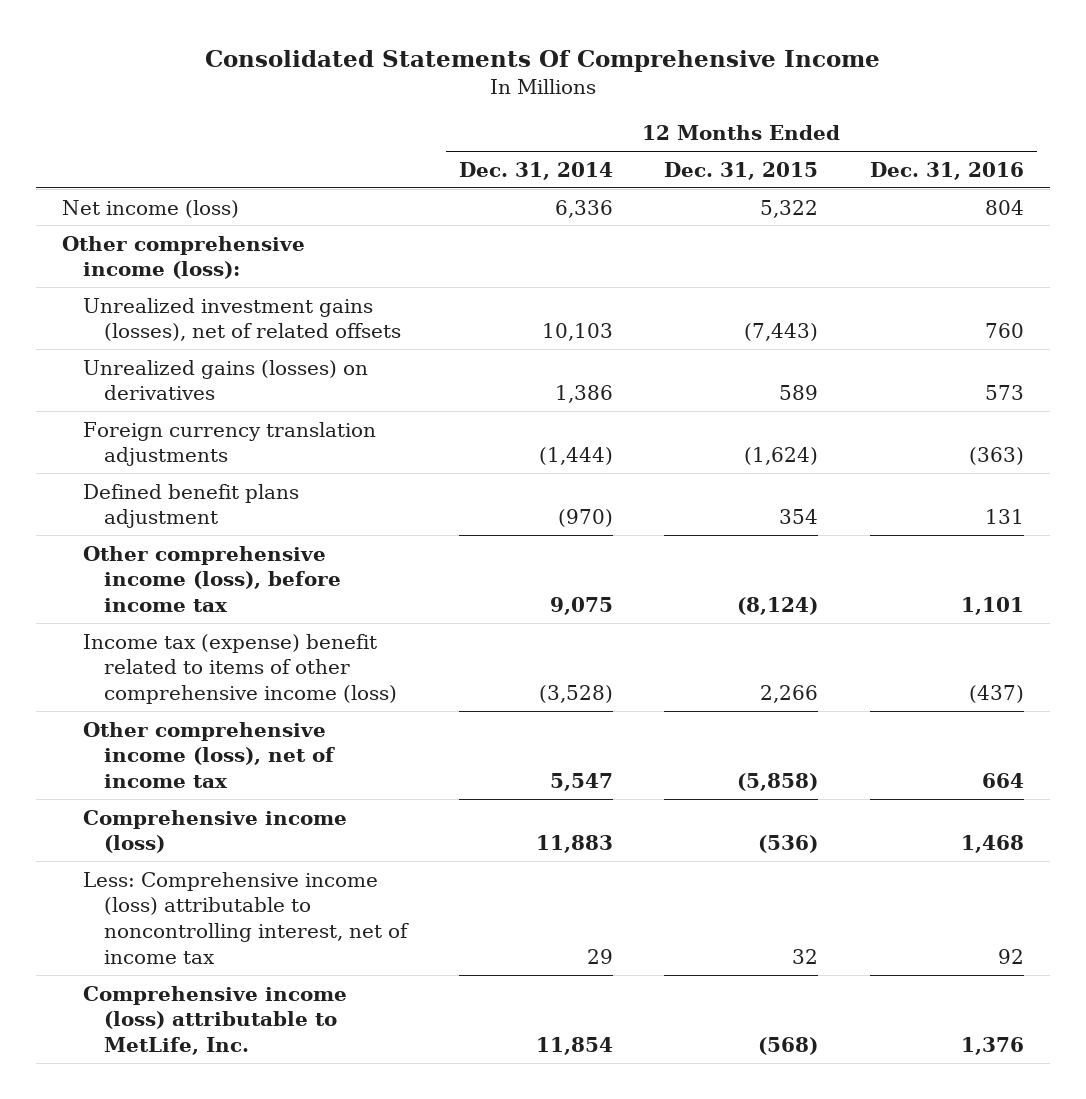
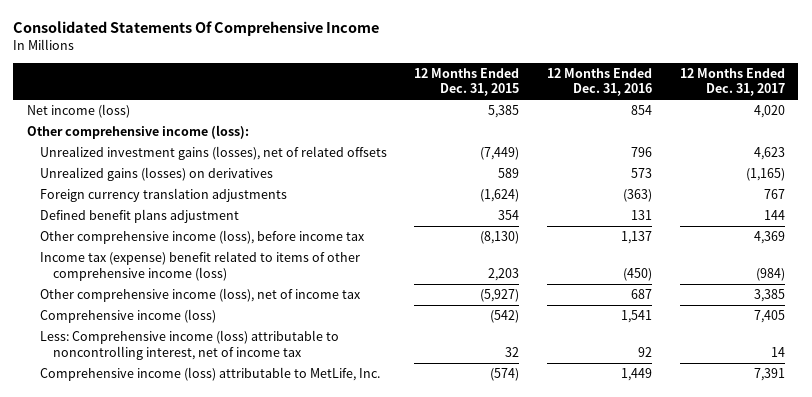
- | 12 Months Ended Dec. 31, 2014 | 12 Months Ended Dec. 31, 2015 | 12 Months Ended Dec. 31, 2016
+ | 12 Months Ended Dec. 31, 2015 | 12 Months Ended Dec. 31, 2016 | 12 Months Ended Dec. 31, 2017
- Net income (loss) | 6,336 | 5,322 | 804
+ Net income (loss) | 5,385 | 854 | 4,020
- Unrealized investment gains (losses), net of related offsets | 10,103 | (7,443) | 760
+ Unrealized investment gains (losses), net of related offsets | (7,449) | 796 | 4,623
- Other comprehensive income (loss), before income tax | 9,075 | (8,124) | 1,101
- Income tax (expense) benefit related to items of other comprehensive income (loss) | (3,528) | 2,266 | (437)
- Other comprehensive income (loss), net of income tax | 5,547 | (5,858) | 664
- Comprehensive income (loss) | 11,883 | (536) | 1,468
+ Other comprehensive income (loss), before income tax | (8,130) | 1,137 | 4,369
+ Income tax (expense) benefit related to items of other comprehensive income (loss) | 2,203 | (450) | (984)
+ Other comprehensive income (loss), net of income tax | (5,927) | 687 | 3,385
+ Comprehensive income (loss) | (542) | 1,541 | 7,405
- Comprehensive income (loss) attributable to MetLife, Inc. | 11,854 | (568) | 1,376
+ Comprehensive income (loss) attributable to MetLife, Inc. | (574) | 1,449 | 7,391

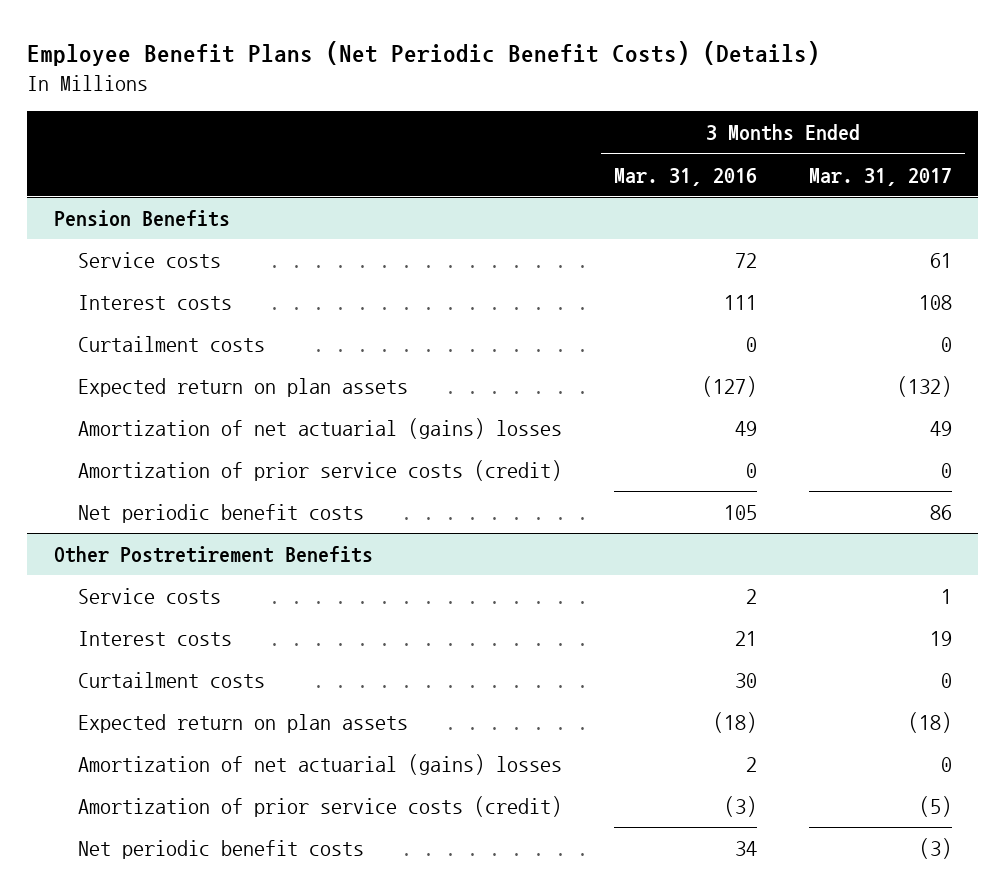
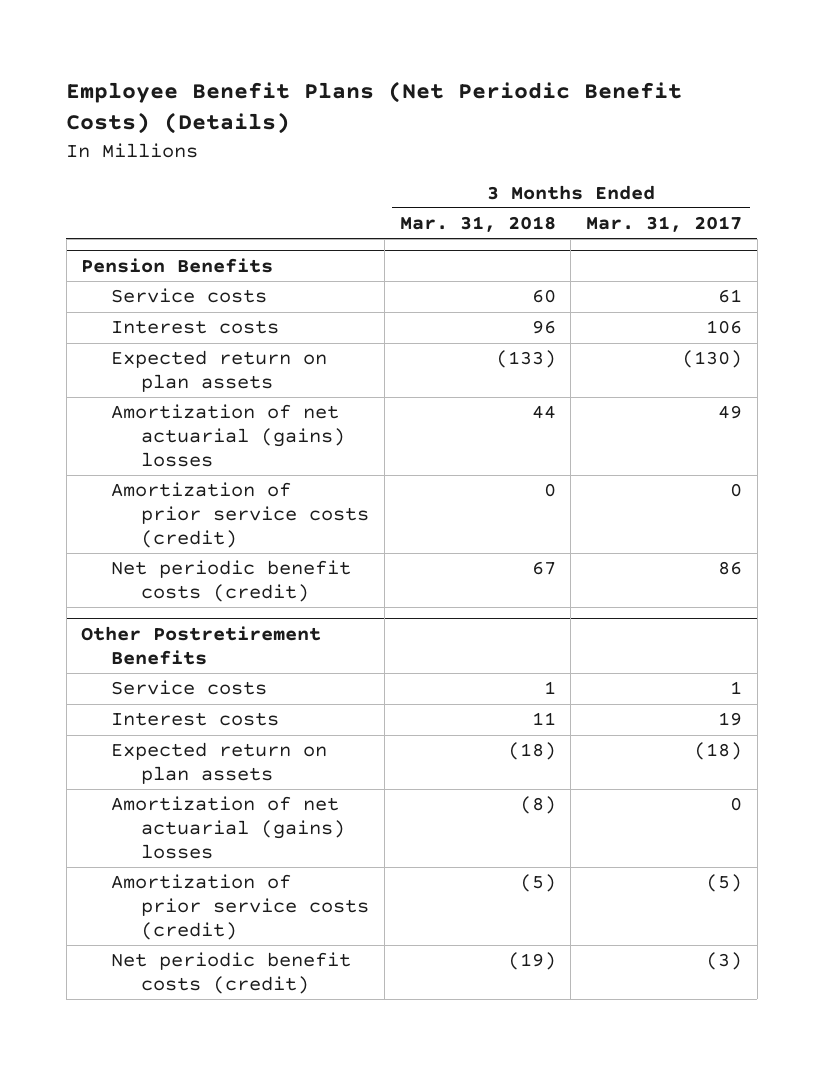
- | 3 Months Ended Mar. 31, 2016 | 3 Months Ended Mar. 31, 2017
+ | 3 Months Ended Mar. 31, 2018 | 3 Months Ended Mar. 31, 2017
@ Pension Benefits
- Interest costs | 111 | 108
- Curtailment costs | 0 | 0
- Expected return on plan assets | (127) | (132)
+ Interest costs | 96 | 106
+ Expected return on plan assets | (133) | (130)
- Net periodic benefit costs | 105 | 86
+ Net periodic benefit costs (credit) | 67 | 86
@ Other Postretirement Benefits
- Curtailment costs | 30 | 0
- Net periodic benefit costs | 34 | (3)
+ Net periodic benefit costs (credit) | (19) | (3)

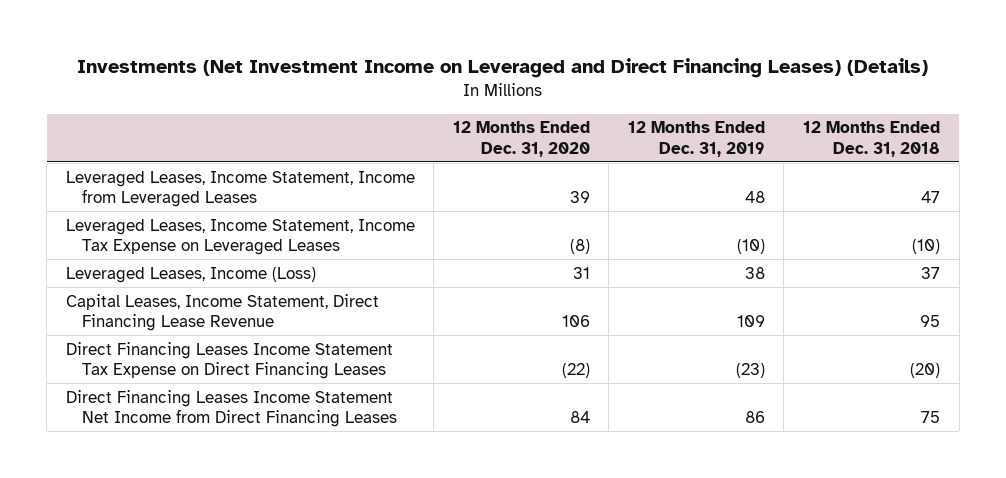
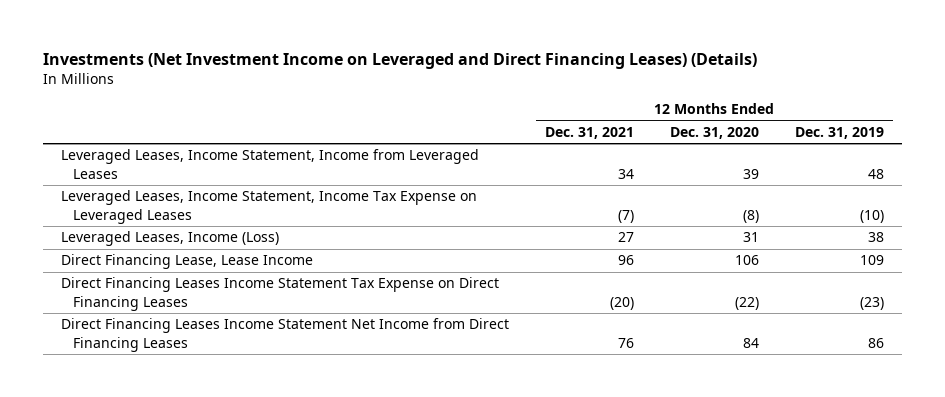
- | 12 Months Ended Dec. 31, 2020 | 12 Months Ended Dec. 31, 2019 | 12 Months Ended Dec. 31, 2018
+ | 12 Months Ended Dec. 31, 2021 | 12 Months Ended Dec. 31, 2020 | 12 Months Ended Dec. 31, 2019
- Capital Leases, Income Statement, Direct Financing Lease Revenue | 106 | 109 | 95
+ Direct Financing Lease, Lease Income | 96 | 106 | 109

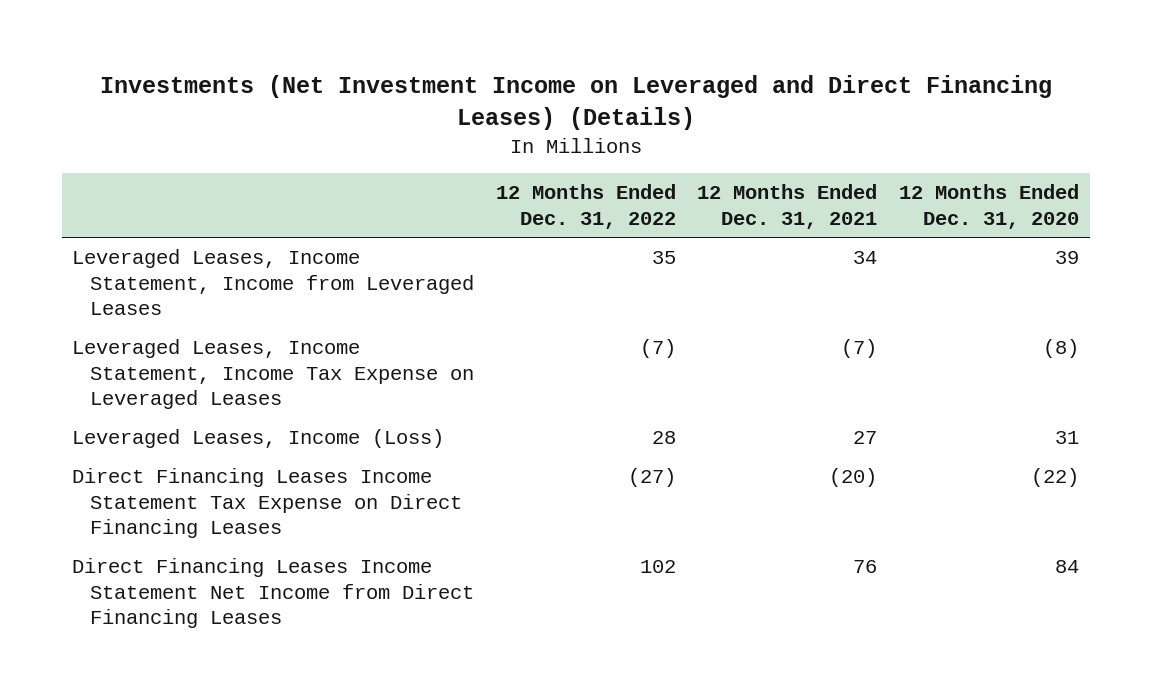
- | 12 Months Ended Dec. 31, 2021 | 12 Months Ended Dec. 31, 2020 | 12 Months Ended Dec. 31, 2019
+ | 12 Months Ended Dec. 31, 2022 | 12 Months Ended Dec. 31, 2021 | 12 Months Ended Dec. 31, 2020
- Direct Financing Lease, Lease Income | 96 | 106 | 109

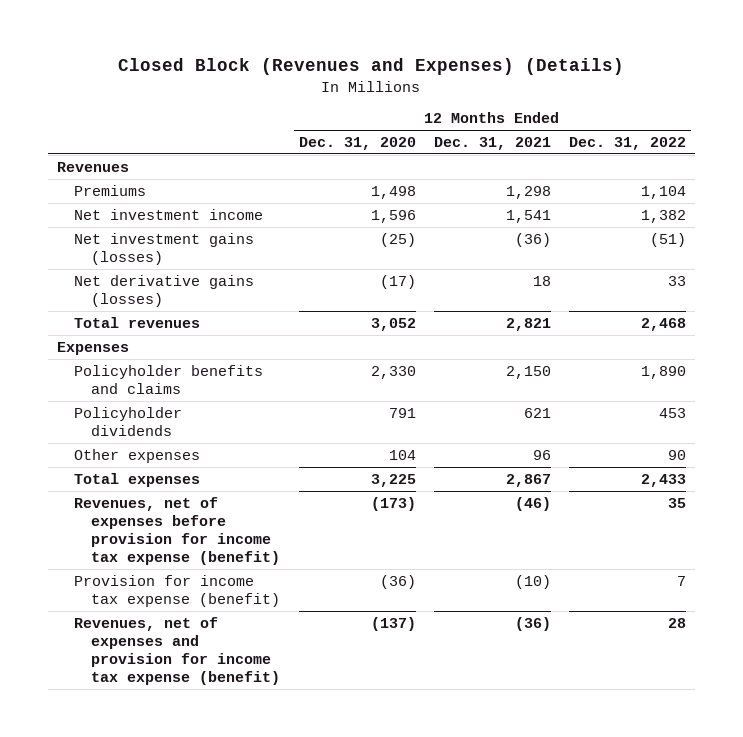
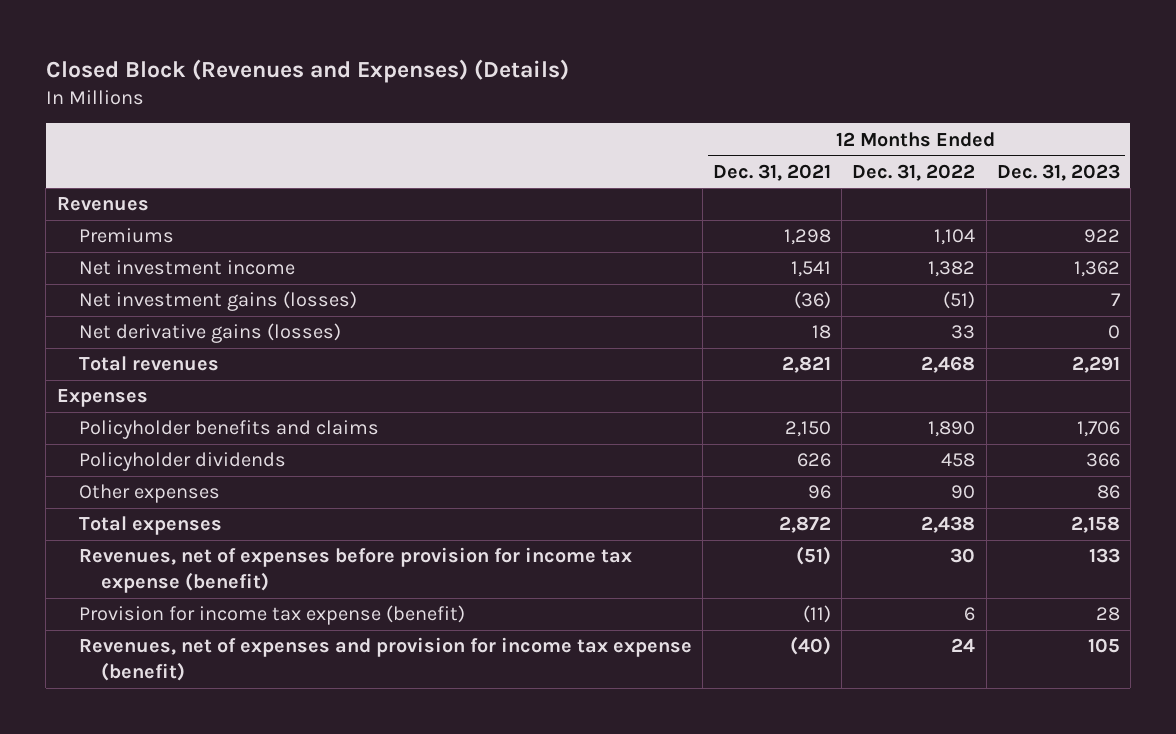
- | 12 Months Ended Dec. 31, 2020 | 12 Months Ended Dec. 31, 2021 | 12 Months Ended Dec. 31, 2022
+ | 12 Months Ended Dec. 31, 2021 | 12 Months Ended Dec. 31, 2022 | 12 Months Ended Dec. 31, 2023
- Policyholder dividends | 791 | 621 | 453
+ Policyholder dividends | 626 | 458 | 366
- Total expenses | 3,225 | 2,867 | 2,433
- Revenues, net of expenses before provision for income tax expense (benefit) | (173) | (46) | 35
- Provision for income tax expense (benefit) | (36) | (10) | 7
- Revenues, net of expenses and provision for income tax expense (benefit) | (137) | (36) | 28
+ Total expenses | 2,872 | 2,438 | 2,158
+ Revenues, net of expenses before provision for income tax expense (benefit) | (51) | 30 | 133
+ Provision for income tax expense (benefit) | (11) | 6 | 28
+ Revenues, net of expenses and provision for income tax expense (benefit) | (40) | 24 | 105

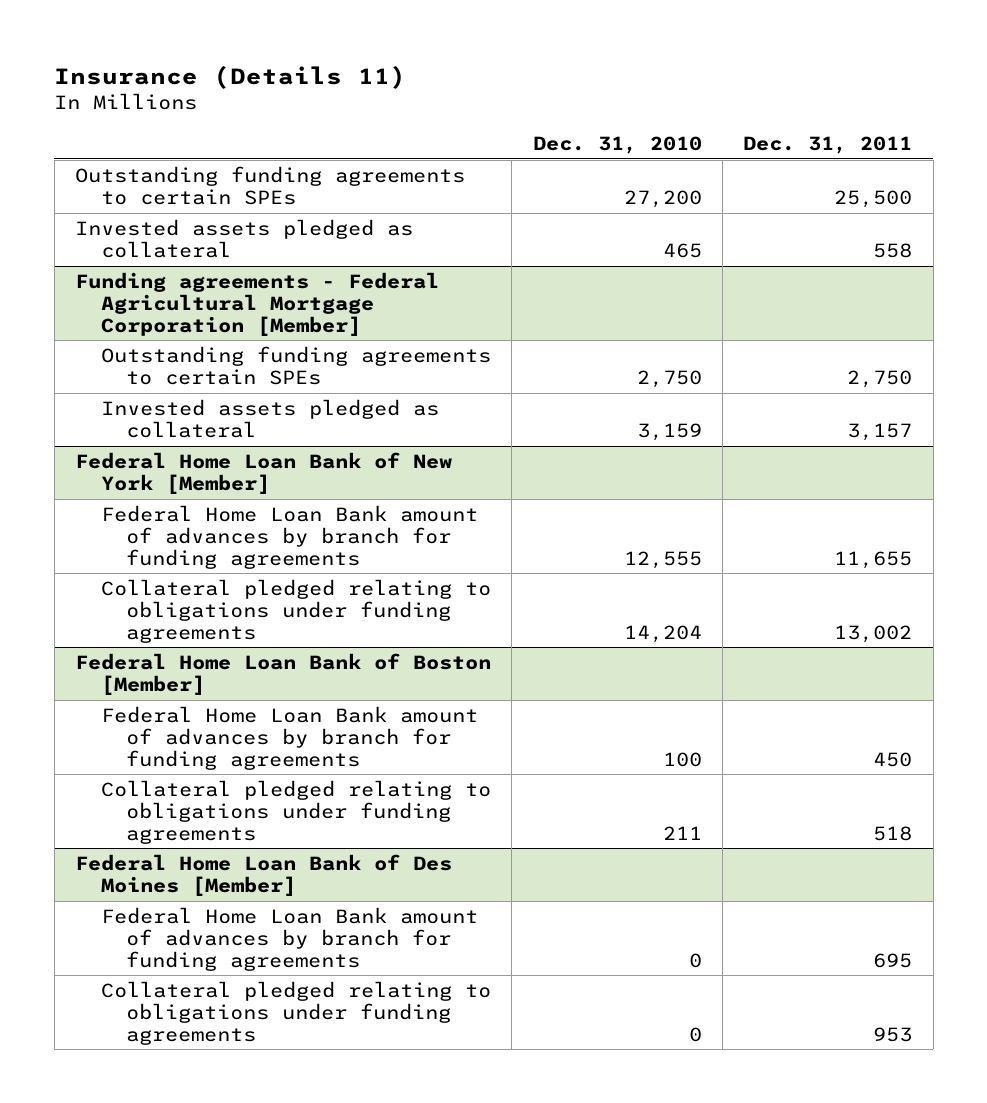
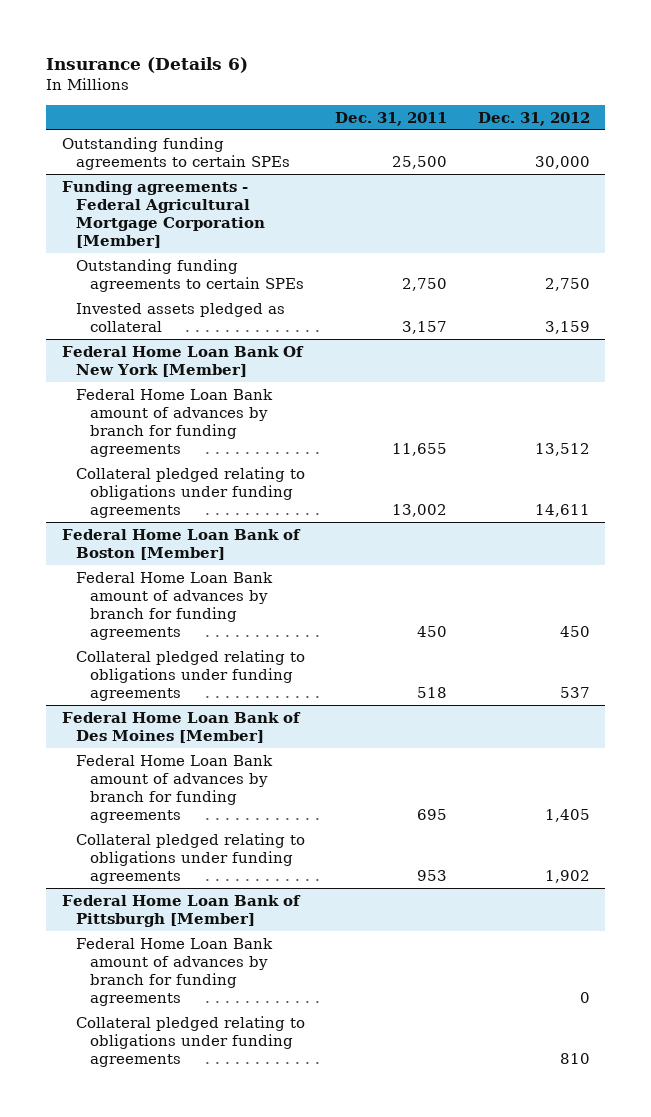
- Insurance (Details 11)
+ Insurance (Details 6)
- | Dec. 31, 2010 | Dec. 31, 2011
+ | Dec. 31, 2011 | Dec. 31, 2012
- Invested assets pledged as collateral | 465 | 558
- Federal Home Loan Bank of New York [Member]
+ Federal Home Loan Bank Of New York [Member]
+ Federal Home Loan Bank of Pittsburgh [Member]
+ Federal Home Loan Bank amount of advances by branch for funding agreements | | 0
+ Collateral pledged relating to obligations under funding agreements | | 810

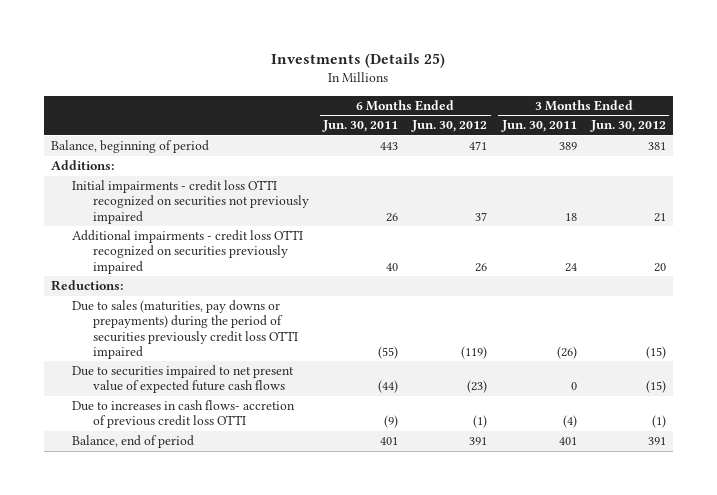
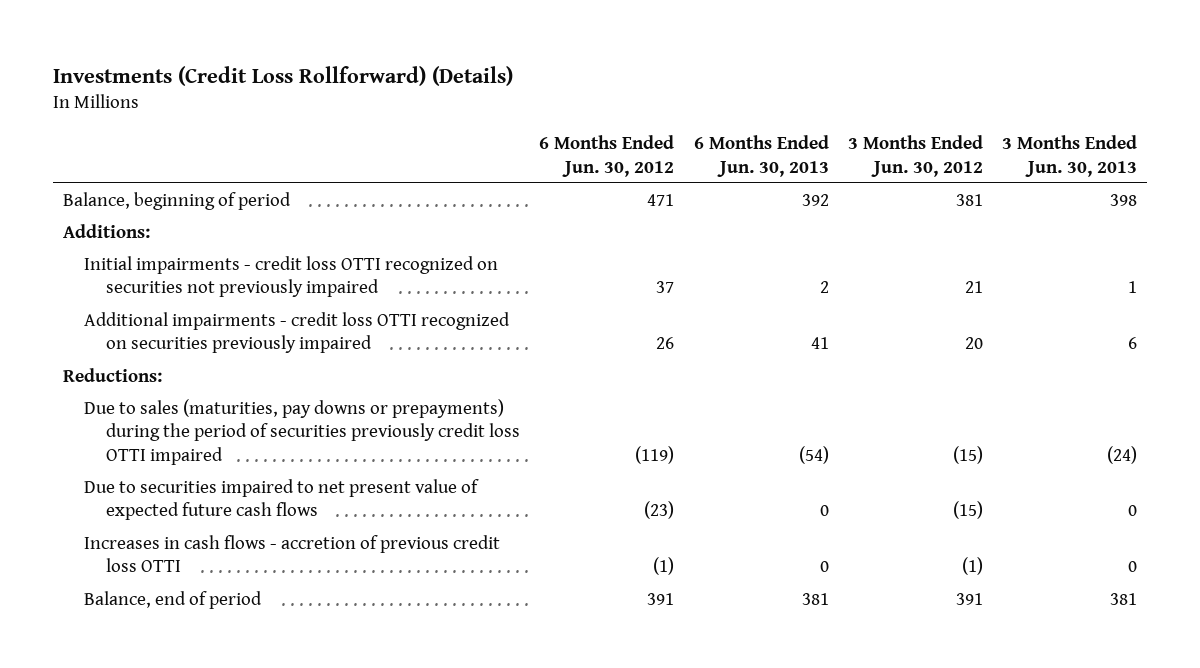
- Investments (Details 25)
+ Investments (Credit Loss Rollforward) (Details)
- | 6 Months Ended Jun. 30, 2011 | 6 Months Ended Jun. 30, 2012 | 3 Months Ended Jun. 30, 2011 | 3 Months Ended Jun. 30, 2012
+ | 6 Months Ended Jun. 30, 2012 | 6 Months Ended Jun. 30, 2013 | 3 Months Ended Jun. 30, 2012 | 3 Months Ended Jun. 30, 2013
- Due to increases in cash flows- accretion of previous credit loss OTTI | (9) | (1) | (4) | (1)
+ Increases in cash flows - accretion of previous credit loss OTTI | (1) | 0 | (1) | 0

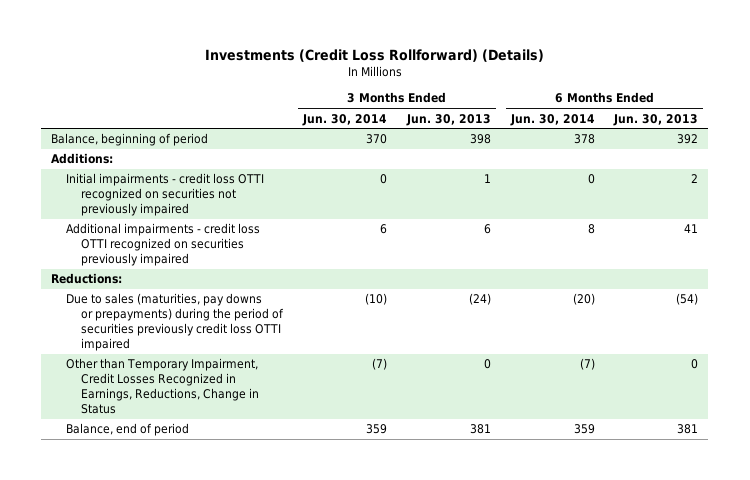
- | 6 Months Ended Jun. 30, 2012 | 6 Months Ended Jun. 30, 2013 | 3 Months Ended Jun. 30, 2012 | 3 Months Ended Jun. 30, 2013
+ | 3 Months Ended Jun. 30, 2014 | 3 Months Ended Jun. 30, 2013 | 6 Months Ended Jun. 30, 2014 | 6 Months Ended Jun. 30, 2013
- Due to securities impaired to net present value of expected future cash flows | (23) | 0 | (15) | 0
- Increases in cash flows - accretion of previous credit loss OTTI | (1) | 0 | (1) | 0
+ Other than Temporary Impairment, Credit Losses Recognized in Earnings, Reductions, Change in Status | (7) | 0 | (7) | 0

